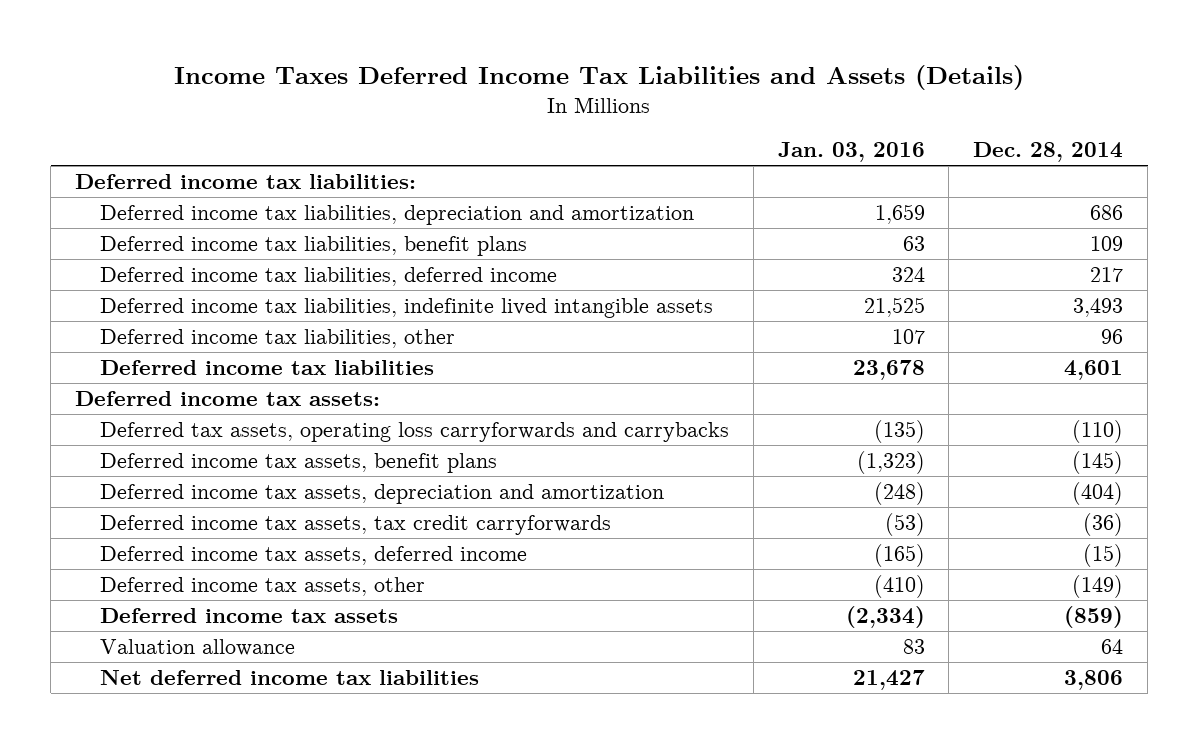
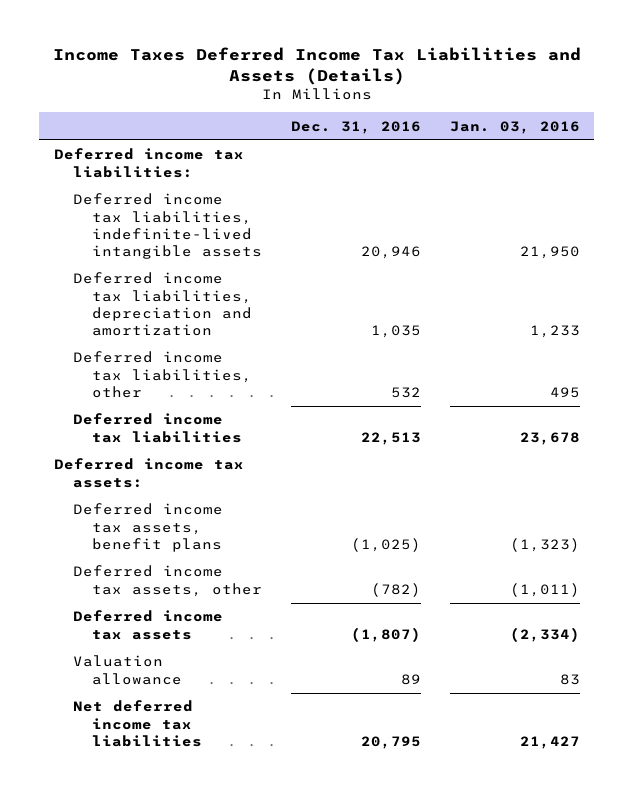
- | Jan. 03, 2016 | Dec. 28, 2014
+ | Dec. 31, 2016 | Jan. 03, 2016
- Deferred income tax liabilities, depreciation and amortization | 1,659 | 686
- Deferred income tax liabilities, benefit plans | 63 | 109
- Deferred income tax liabilities, deferred income | 324 | 217
- Deferred income tax liabilities, indefinite lived intangible assets | 21,525 | 3,493
- Deferred income tax liabilities, other | 107 | 96
+ Deferred income tax liabilities, indefinite-lived intangible assets | 20,946 | 21,950
+ Deferred income tax liabilities, depreciation and amortization | 1,035 | 1,233
+ Deferred income tax liabilities, other | 532 | 495
- Deferred tax assets, operating loss carryforwards and carrybacks | (135) | (110)
- Deferred income tax assets, depreciation and amortization | (248) | (404)
- Deferred income tax assets, tax credit carryforwards | (53) | (36)
- Deferred income tax assets, deferred income | (165) | (15)
- Deferred income tax assets, other | (410) | (149)
+ Deferred income tax assets, other | (782) | (1,011)

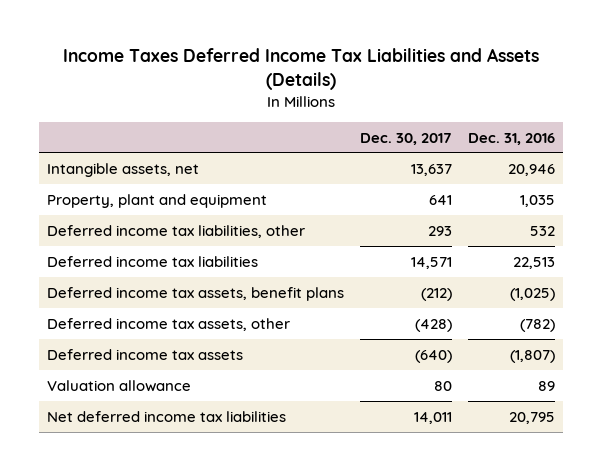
- | Dec. 31, 2016 | Jan. 03, 2016
+ | Dec. 30, 2017 | Dec. 31, 2016
- Deferred income tax liabilities:
- Deferred income tax liabilities, indefinite-lived intangible assets | 20,946 | 21,950
- Deferred income tax liabilities, depreciation and amortization | 1,035 | 1,233
+ Intangible assets, net | 13,637 | 20,946
+ Property, plant and equipment | 641 | 1,035
- Deferred income tax assets:

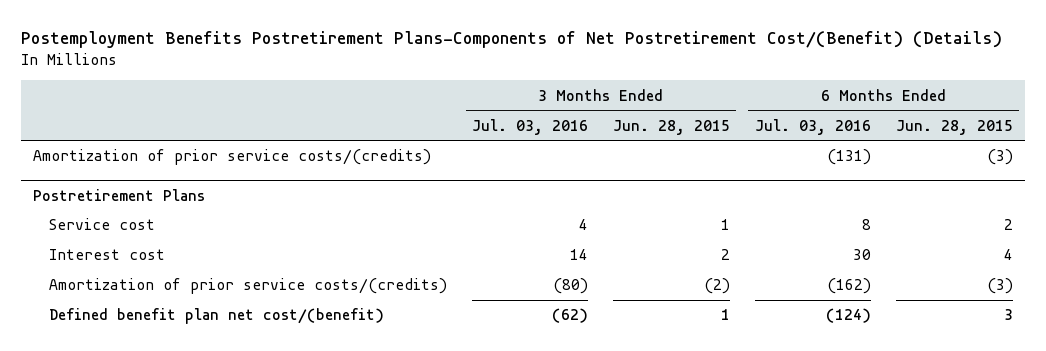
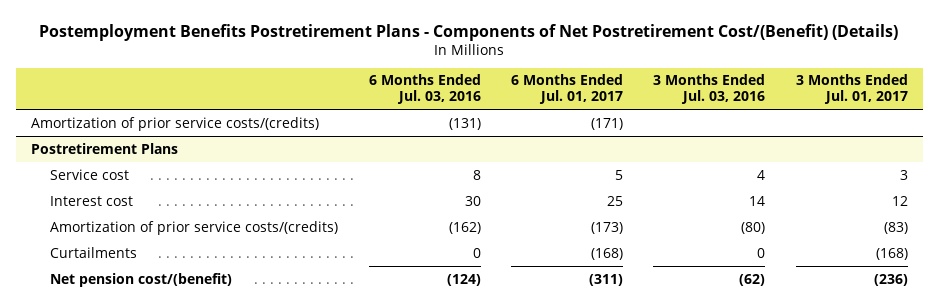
- Postemployment Benefits Postretirement Plans-Components of Net Postretirement Cost/(Benefit) (Details)
+ Postemployment Benefits Postretirement Plans - Components of Net Postretirement Cost/(Benefit) (Details)
- | 3 Months Ended Jul. 03, 2016 | 3 Months Ended Jun. 28, 2015 | 6 Months Ended Jul. 03, 2016 | 6 Months Ended Jun. 28, 2015
+ | 6 Months Ended Jul. 03, 2016 | 6 Months Ended Jul. 01, 2017 | 3 Months Ended Jul. 03, 2016 | 3 Months Ended Jul. 01, 2017
@ Postretirement Plans
- Defined benefit plan net cost/(benefit) | (62) | 1 | (124) | 3
+ Curtailments | 0 | (168) | 0 | (168)
+ Net pension cost/(benefit) | (124) | (311) | (62) | (236)

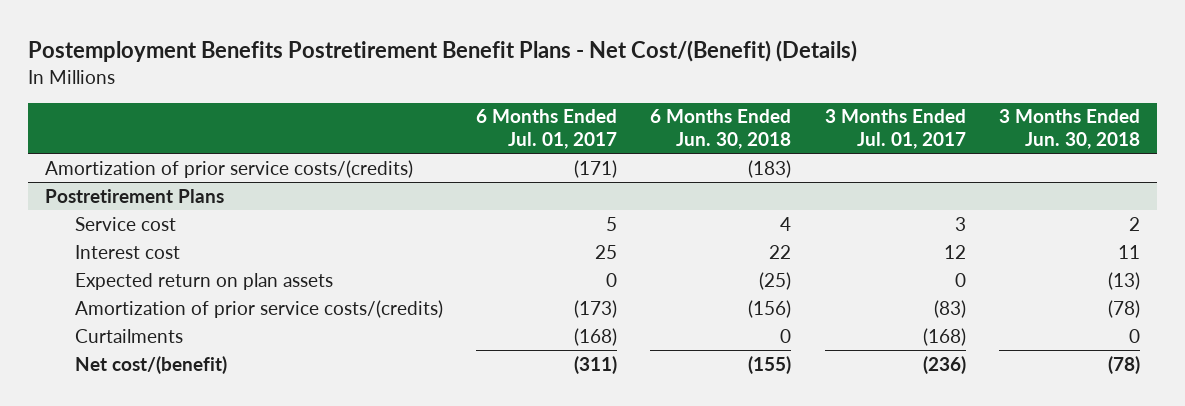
- Postemployment Benefits Postretirement Plans - Components of Net Postretirement Cost/(Benefit) (Details)
+ Postemployment Benefits Postretirement Benefit Plans - Net Cost/(Benefit) (Details)
- | 6 Months Ended Jul. 03, 2016 | 6 Months Ended Jul. 01, 2017 | 3 Months Ended Jul. 03, 2016 | 3 Months Ended Jul. 01, 2017
+ | 6 Months Ended Jul. 01, 2017 | 6 Months Ended Jun. 30, 2018 | 3 Months Ended Jul. 01, 2017 | 3 Months Ended Jun. 30, 2018
@ Postretirement Plans
+ Expected return on plan assets | 0 | (25) | 0 | (13)
- Net pension cost/(benefit) | (124) | (311) | (62) | (236)
+ Net cost/(benefit) | (311) | (155) | (236) | (78)

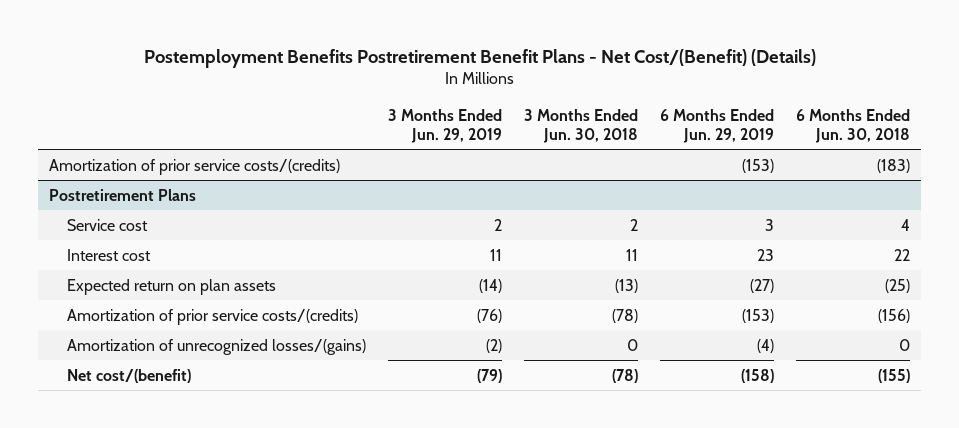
- | 6 Months Ended Jul. 01, 2017 | 6 Months Ended Jun. 30, 2018 | 3 Months Ended Jul. 01, 2017 | 3 Months Ended Jun. 30, 2018
+ | 3 Months Ended Jun. 29, 2019 | 3 Months Ended Jun. 30, 2018 | 6 Months Ended Jun. 29, 2019 | 6 Months Ended Jun. 30, 2018
@ Postretirement Plans
- Curtailments | (168) | 0 | (168) | 0
+ Amortization of unrecognized losses/(gains) | (2) | 0 | (4) | 0

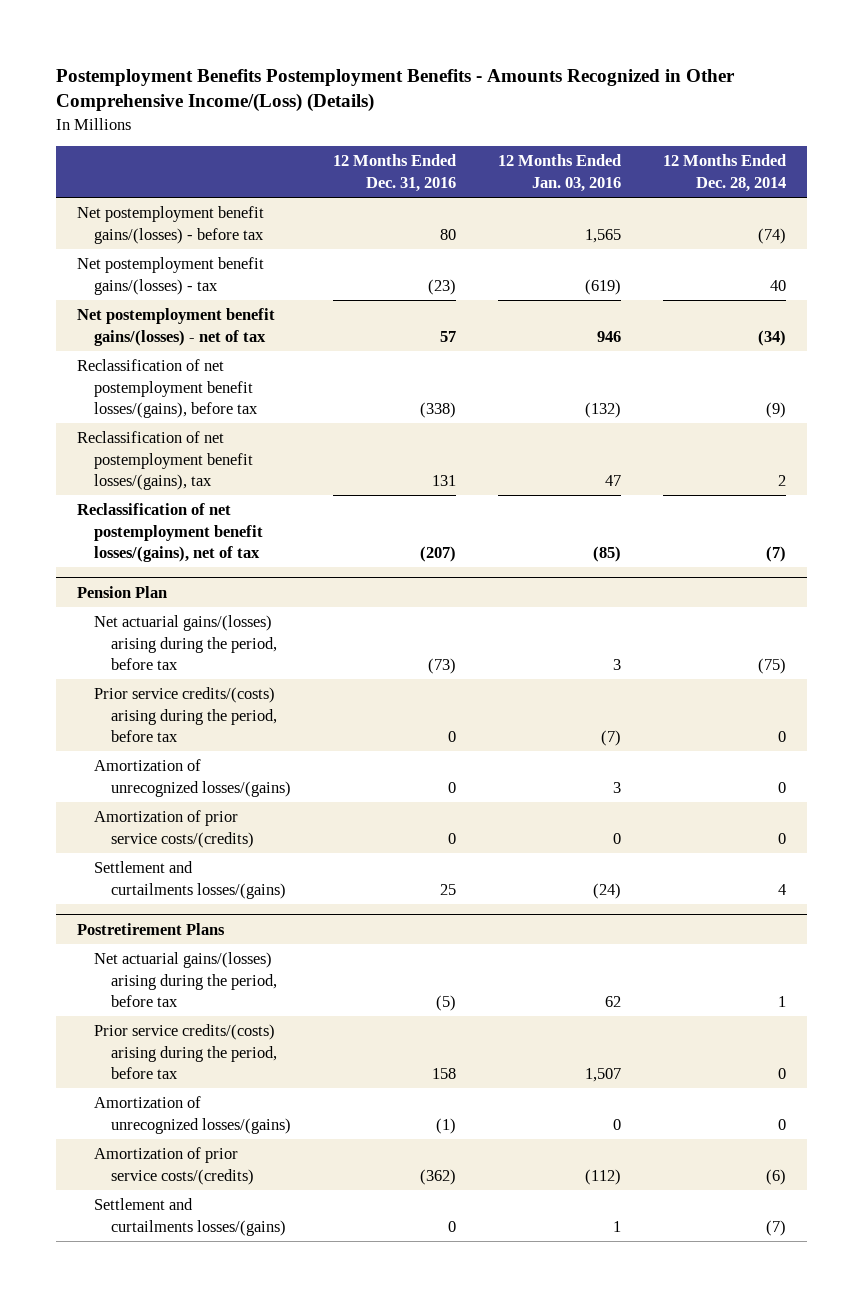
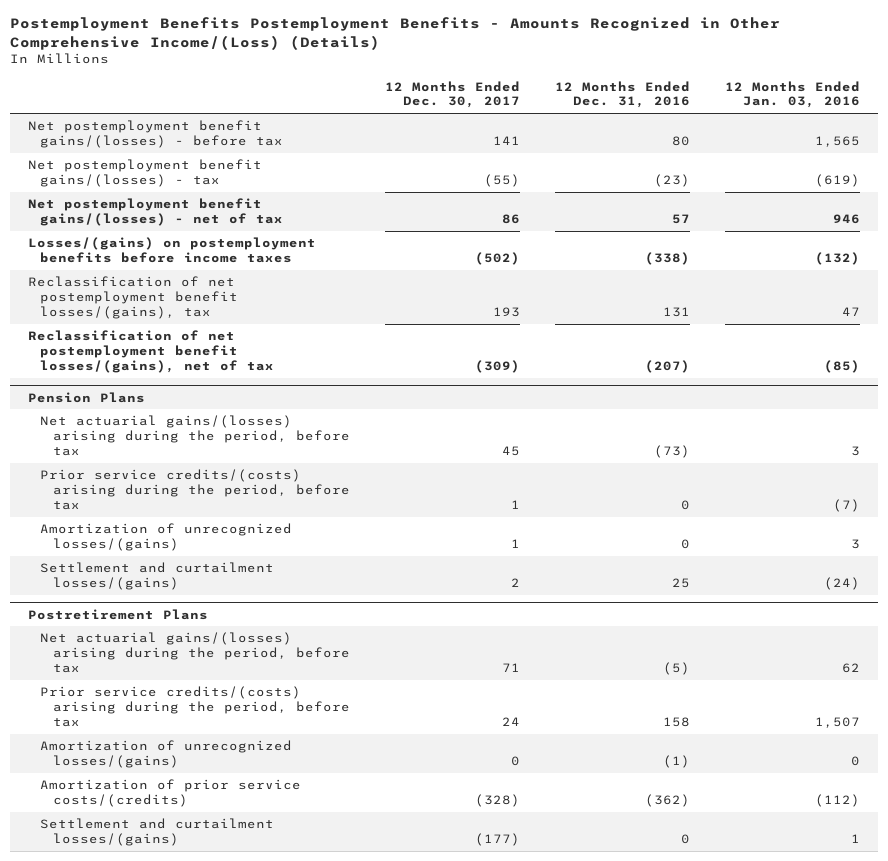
- | 12 Months Ended Dec. 31, 2016 | 12 Months Ended Jan. 03, 2016 | 12 Months Ended Dec. 28, 2014
+ | 12 Months Ended Dec. 30, 2017 | 12 Months Ended Dec. 31, 2016 | 12 Months Ended Jan. 03, 2016
- Reclassification of net postemployment benefit losses/(gains), before tax | (338) | (132) | (9)
+ Losses/(gains) on postemployment benefits before income taxes | (502) | (338) | (132)
- Pension Plan
+ Pension Plans
- Amortization of prior service costs/(credits) | 0 | 0 | 0
- Settlement and curtailments losses/(gains) | 25 | (24) | 4
+ Settlement and curtailment losses/(gains) | 2 | 25 | (24)
@ Postretirement Plans
- Settlement and curtailments losses/(gains) | 0 | 1 | (7)
+ Settlement and curtailment losses/(gains) | (177) | 0 | 1

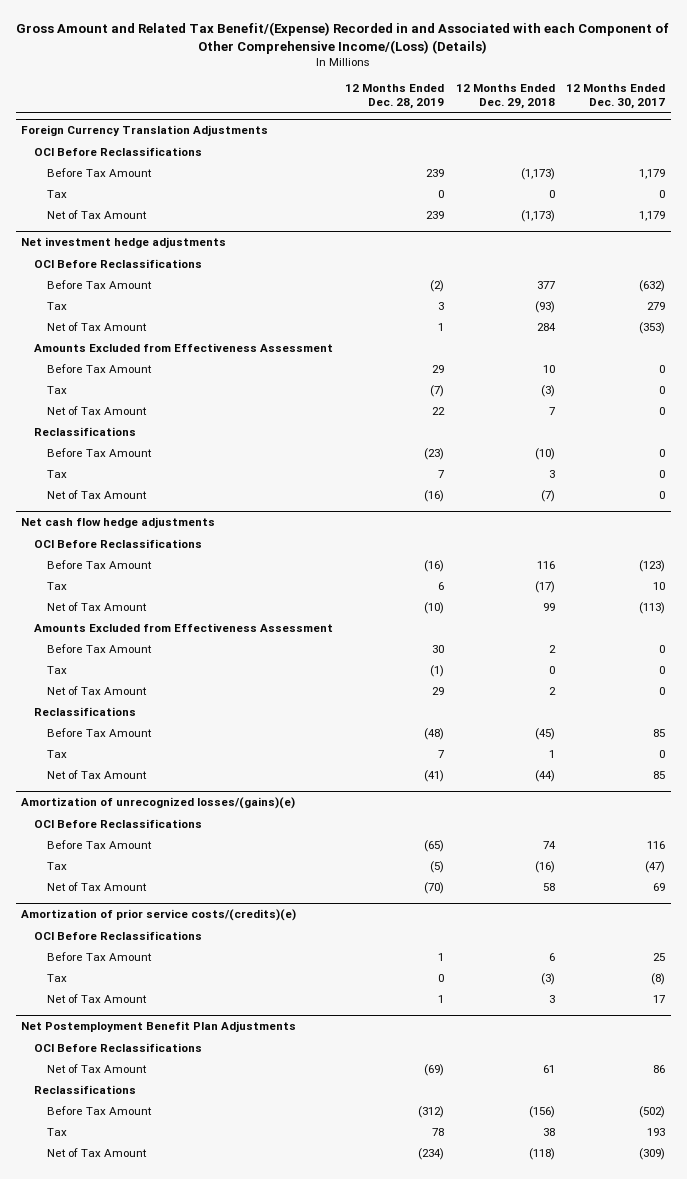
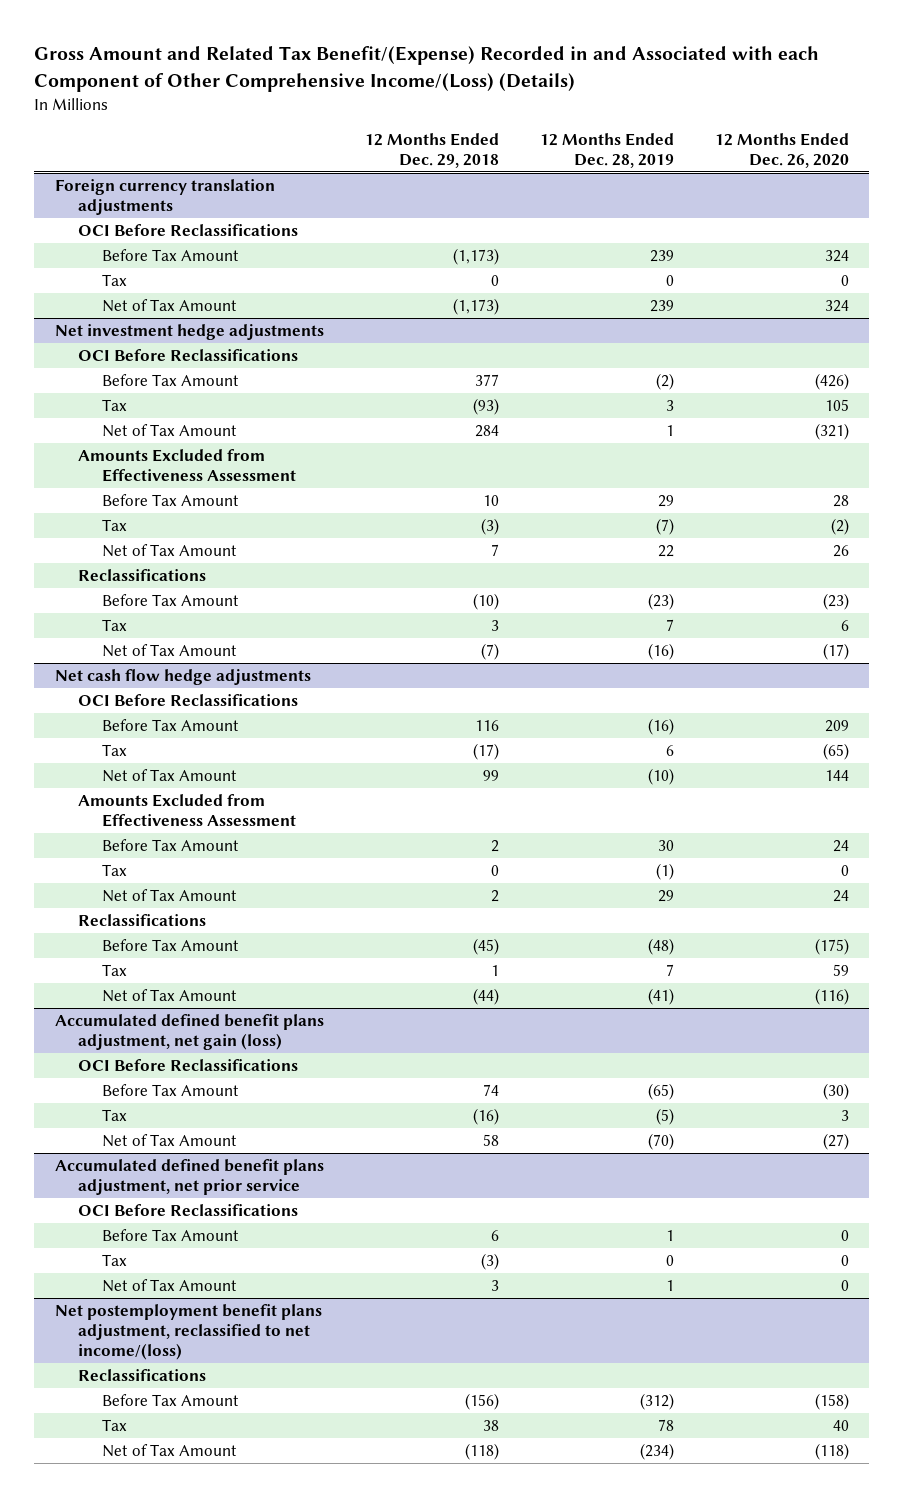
- | 12 Months Ended Dec. 28, 2019 | 12 Months Ended Dec. 29, 2018 | 12 Months Ended Dec. 30, 2017
+ | 12 Months Ended Dec. 29, 2018 | 12 Months Ended Dec. 28, 2019 | 12 Months Ended Dec. 26, 2020
- Foreign Currency Translation Adjustments
+ Foreign currency translation adjustments
- Amortization of unrecognized losses/(gains)(e)
+ Accumulated defined benefit plans adjustment, net gain (loss)
- Amortization of prior service costs/(credits)(e)
+ Accumulated defined benefit plans adjustment, net prior service
- Net Postemployment Benefit Plan Adjustments
- OCI Before Reclassifications
- Net of Tax Amount | (69) | 61 | 86
+ Net postemployment benefit plans adjustment, reclassified to net income/(loss)

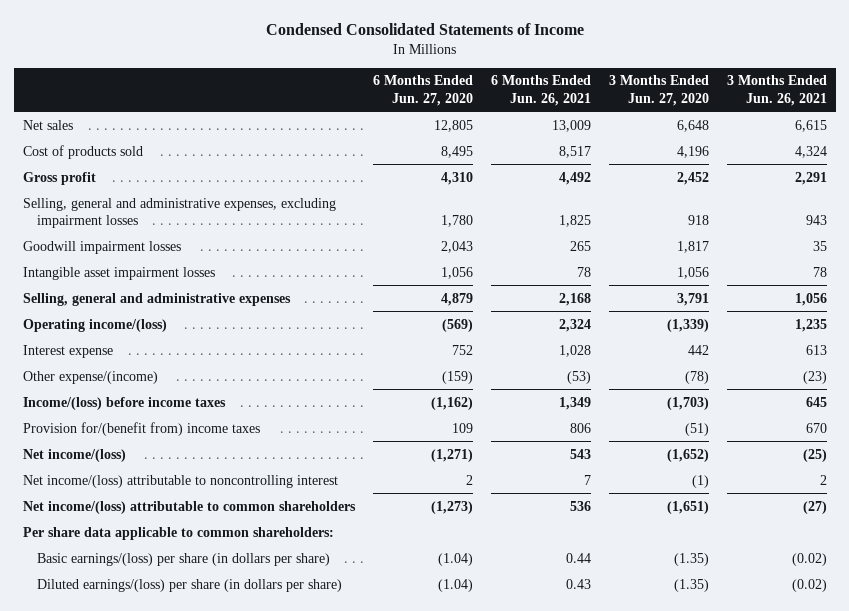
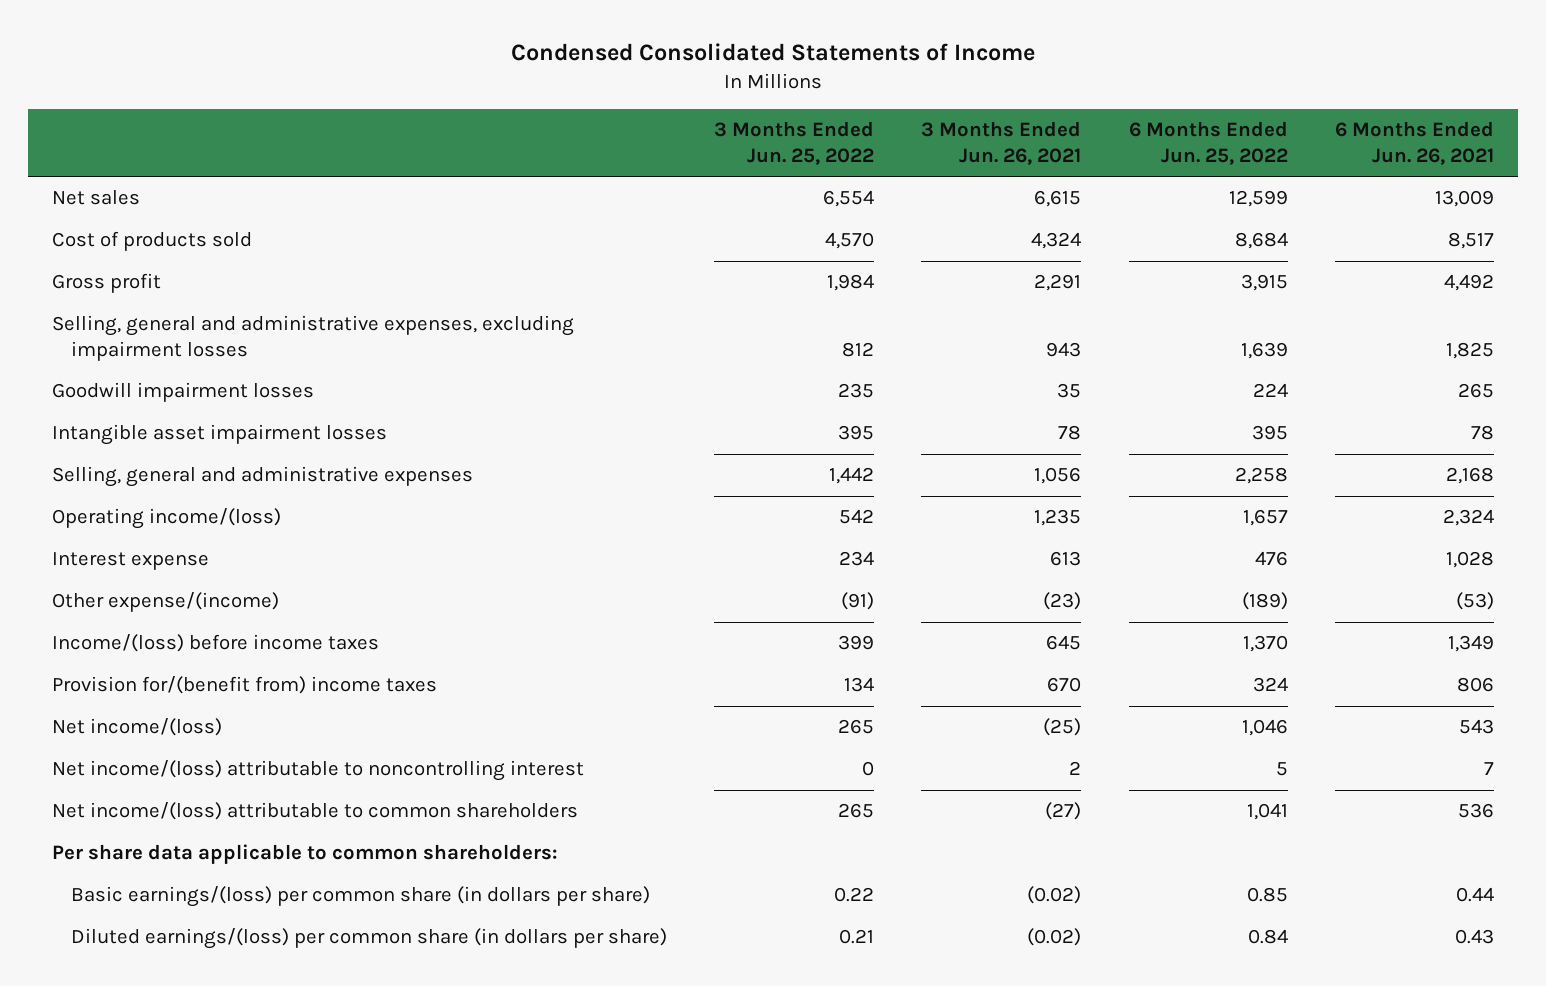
- | 6 Months Ended Jun. 27, 2020 | 6 Months Ended Jun. 26, 2021 | 3 Months Ended Jun. 27, 2020 | 3 Months Ended Jun. 26, 2021
+ | 3 Months Ended Jun. 25, 2022 | 3 Months Ended Jun. 26, 2021 | 6 Months Ended Jun. 25, 2022 | 6 Months Ended Jun. 26, 2021
- Basic earnings/(loss) per share (in dollars per share) | (1.04) | 0.44 | (1.35) | (0.02)
- Diluted earnings/(loss) per share (in dollars per share) | (1.04) | 0.43 | (1.35) | (0.02)
+ Basic earnings/(loss) per common share (in dollars per share) | 0.22 | (0.02) | 0.85 | 0.44
+ Diluted earnings/(loss) per common share (in dollars per share) | 0.21 | (0.02) | 0.84 | 0.43

